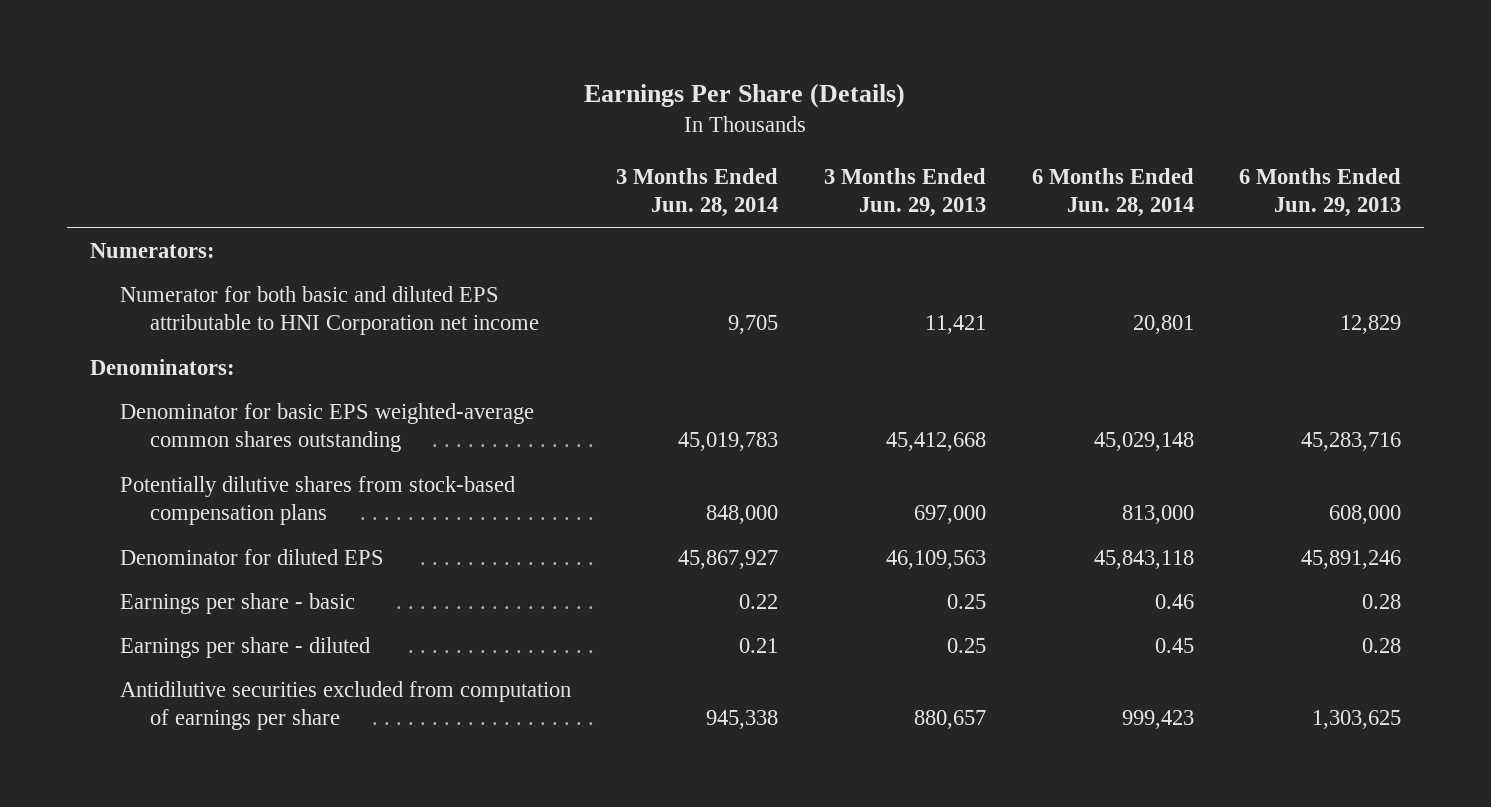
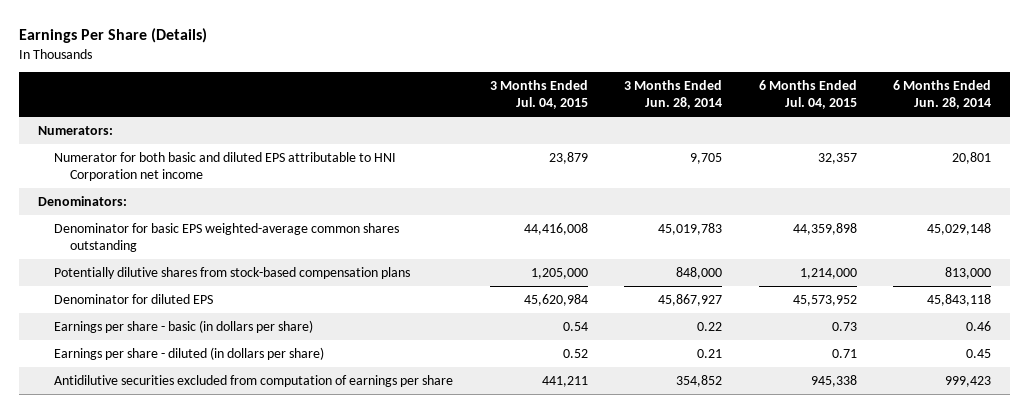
- | 3 Months Ended Jun. 28, 2014 | 3 Months Ended Jun. 29, 2013 | 6 Months Ended Jun. 28, 2014 | 6 Months Ended Jun. 29, 2013
+ | 3 Months Ended Jul. 04, 2015 | 3 Months Ended Jun. 28, 2014 | 6 Months Ended Jul. 04, 2015 | 6 Months Ended Jun. 28, 2014
- Earnings per share - basic | 0.22 | 0.25 | 0.46 | 0.28
- Earnings per share - diluted | 0.21 | 0.25 | 0.45 | 0.28
- Antidilutive securities excluded from computation of earnings per share | 945,338 | 880,657 | 999,423 | 1,303,625
+ Earnings per share - basic (in dollars per share) | 0.54 | 0.22 | 0.73 | 0.46
+ Earnings per share - diluted (in dollars per share) | 0.52 | 0.21 | 0.71 | 0.45
+ Antidilutive securities excluded from computation of earnings per share | 441,211 | 354,852 | 945,338 | 999,423

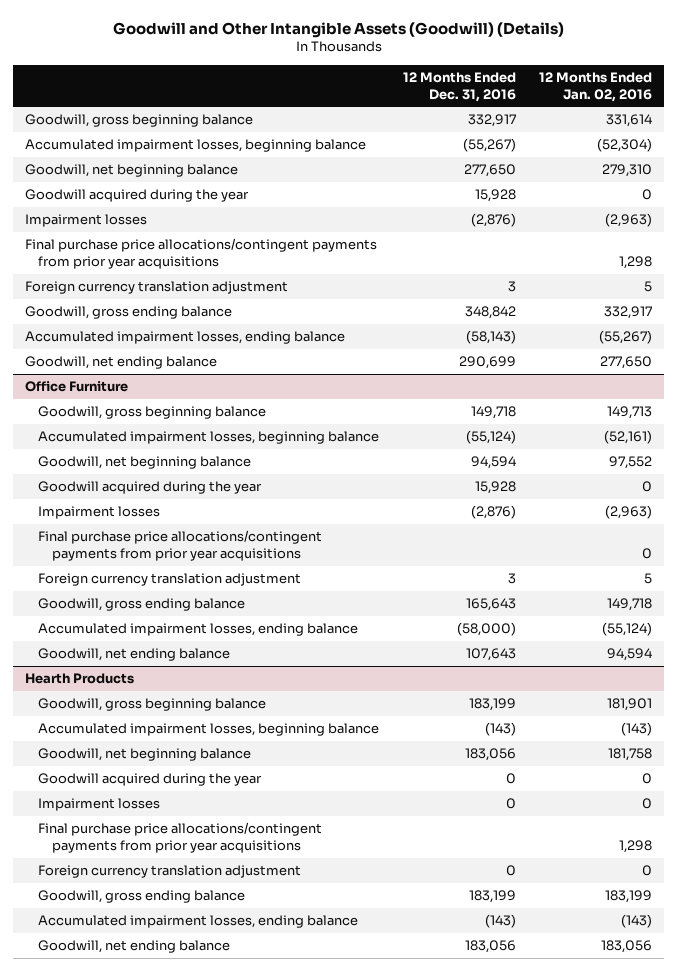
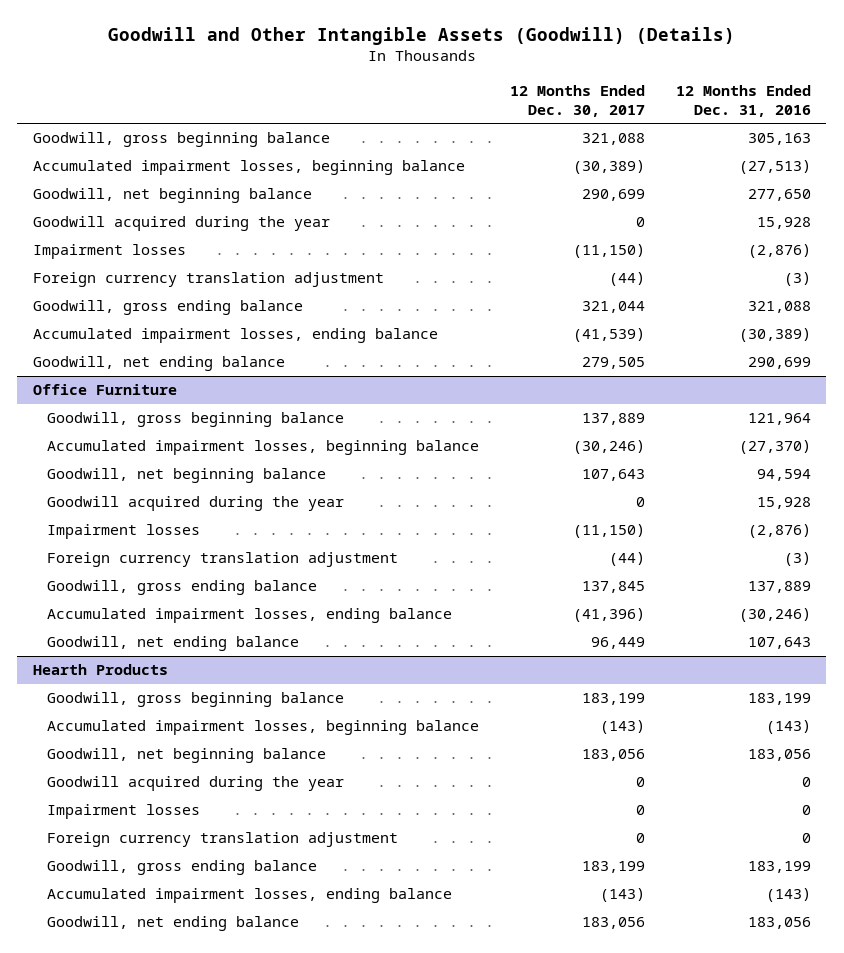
- | 12 Months Ended Dec. 31, 2016 | 12 Months Ended Jan. 02, 2016
+ | 12 Months Ended Dec. 30, 2017 | 12 Months Ended Dec. 31, 2016
- Goodwill, gross beginning balance | 332,917 | 331,614
- Accumulated impairment losses, beginning balance | (55,267) | (52,304)
+ Goodwill, gross beginning balance | 321,088 | 305,163
+ Accumulated impairment losses, beginning balance | (30,389) | (27,513)
- Final purchase price allocations/contingent payments from prior year acquisitions | | 1,298
- Foreign currency translation adjustment | 3 | 5
- Goodwill, gross ending balance | 348,842 | 332,917
- Accumulated impairment losses, ending balance | (58,143) | (55,267)
+ Foreign currency translation adjustment | (44) | (3)
+ Goodwill, gross ending balance | 321,044 | 321,088
+ Accumulated impairment losses, ending balance | (41,539) | (30,389)
@ Office Furniture
- Goodwill, gross beginning balance | 149,718 | 149,713
- Accumulated impairment losses, beginning balance | (55,124) | (52,161)
+ Goodwill, gross beginning balance | 137,889 | 121,964
+ Accumulated impairment losses, beginning balance | (30,246) | (27,370)
- Final purchase price allocations/contingent payments from prior year acquisitions | | 0
- Foreign currency translation adjustment | 3 | 5
- Goodwill, gross ending balance | 165,643 | 149,718
- Accumulated impairment losses, ending balance | (58,000) | (55,124)
+ Foreign currency translation adjustment | (44) | (3)
+ Goodwill, gross ending balance | 137,845 | 137,889
+ Accumulated impairment losses, ending balance | (41,396) | (30,246)
@ Hearth Products
- Final purchase price allocations/contingent payments from prior year acquisitions | | 1,298

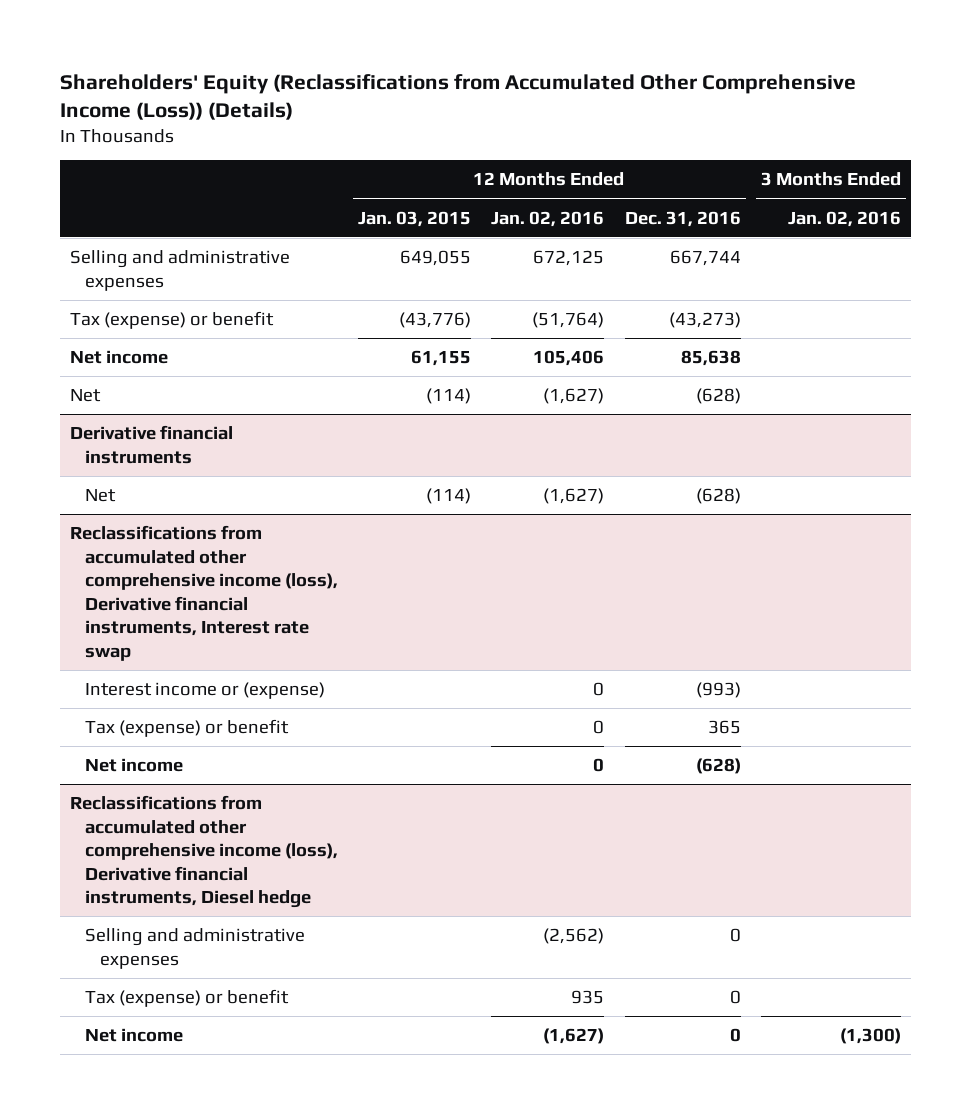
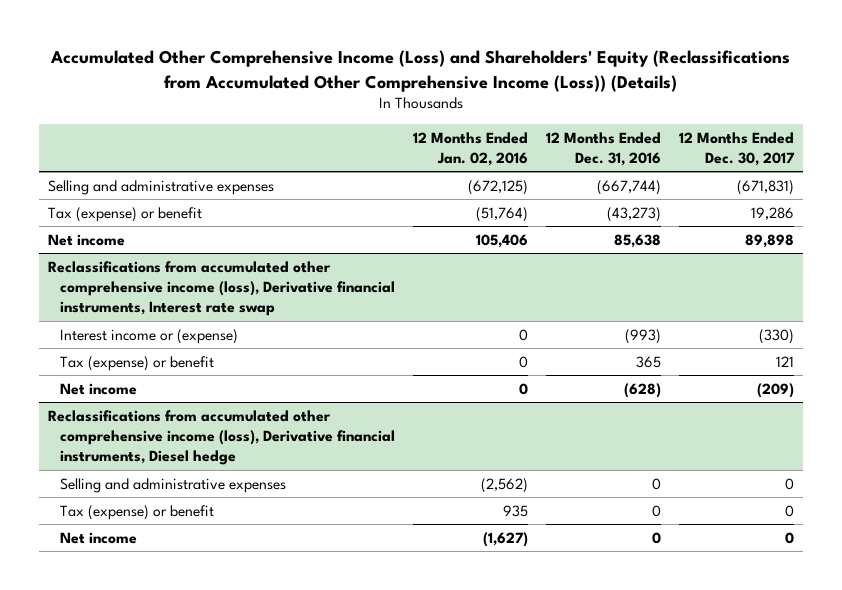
- Shareholders' Equity (Reclassifications from Accumulated Other Comprehensive Income (Loss)) (Details)
+ Accumulated Other Comprehensive Income (Loss) and Shareholders' Equity (Reclassifications from Accumulated Other Comprehensive Income (Loss)) (Details)
- | 12 Months Ended Jan. 03, 2015 | 12 Months Ended Jan. 02, 2016 | 12 Months Ended Dec. 31, 2016 | 3 Months Ended Jan. 02, 2016
+ | 12 Months Ended Jan. 02, 2016 | 12 Months Ended Dec. 31, 2016 | 12 Months Ended Dec. 30, 2017
- Selling and administrative expenses | 649,055 | 672,125 | 667,744 |
+ Selling and administrative expenses | (672,125) | (667,744) | (671,831)
- Net | (114) | (1,627) | (628) |
- Derivative financial instruments
- Net | (114) | (1,627) | (628) |

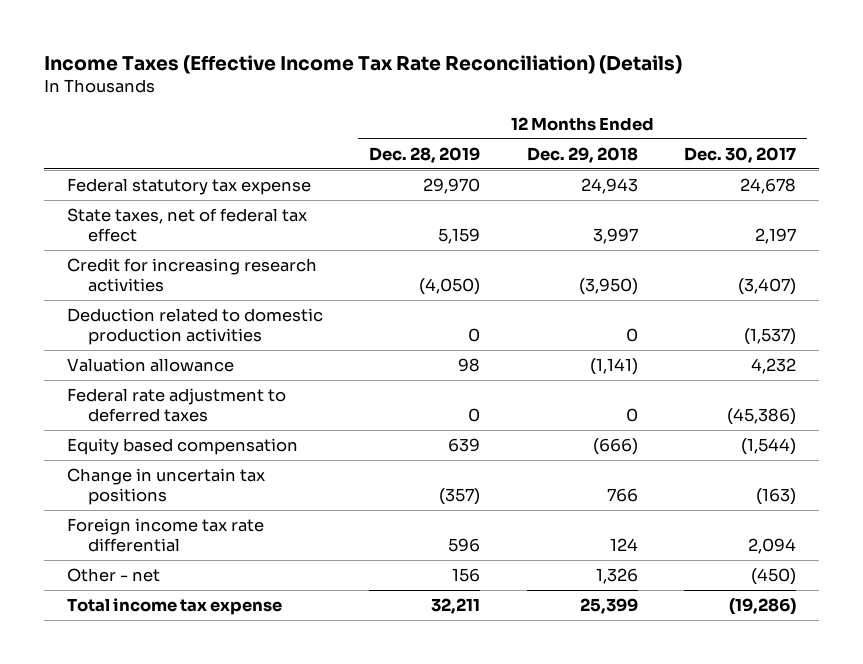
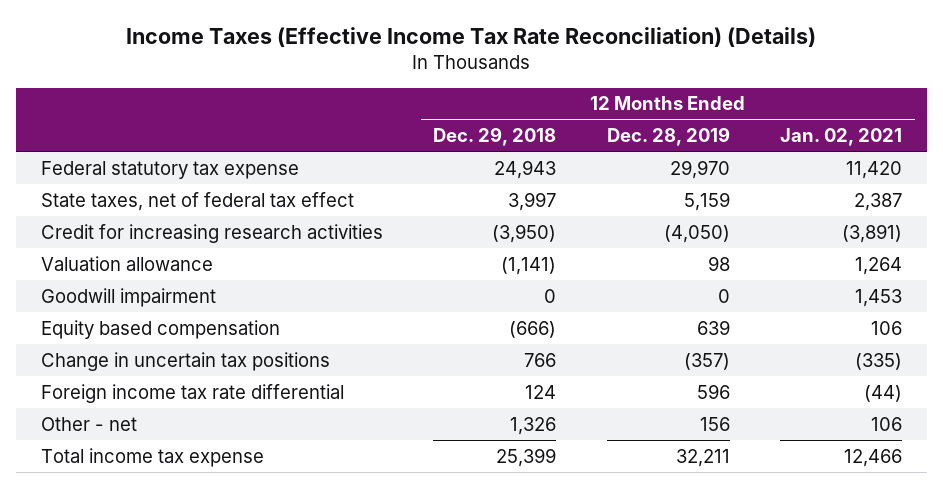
- | 12 Months Ended Dec. 28, 2019 | 12 Months Ended Dec. 29, 2018 | 12 Months Ended Dec. 30, 2017
+ | 12 Months Ended Dec. 29, 2018 | 12 Months Ended Dec. 28, 2019 | 12 Months Ended Jan. 02, 2021
- Deduction related to domestic production activities | 0 | 0 | (1,537)
- Federal rate adjustment to deferred taxes | 0 | 0 | (45,386)
+ Goodwill impairment | 0 | 0 | 1,453

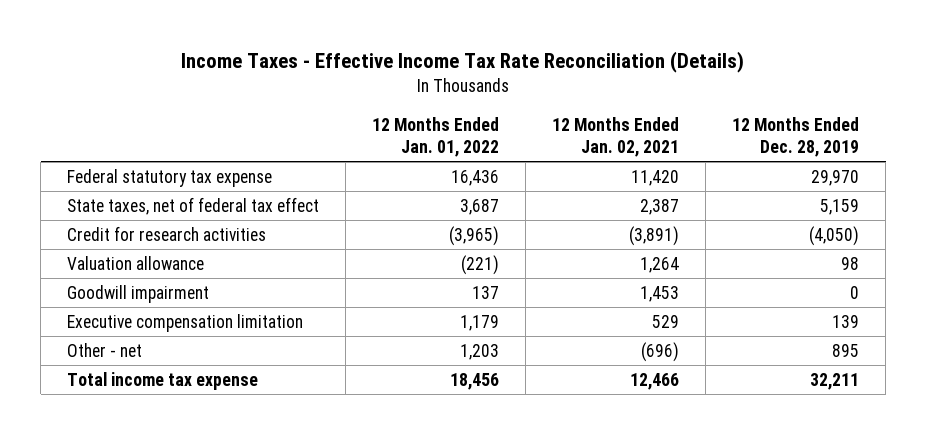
- Income Taxes (Effective Income Tax Rate Reconciliation) (Details)
+ Income Taxes - Effective Income Tax Rate Reconciliation (Details)
- | 12 Months Ended Dec. 29, 2018 | 12 Months Ended Dec. 28, 2019 | 12 Months Ended Jan. 02, 2021
+ | 12 Months Ended Jan. 01, 2022 | 12 Months Ended Jan. 02, 2021 | 12 Months Ended Dec. 28, 2019
- Credit for increasing research activities | (3,950) | (4,050) | (3,891)
+ Credit for research activities | (3,965) | (3,891) | (4,050)
- Equity based compensation | (666) | 639 | 106
- Change in uncertain tax positions | 766 | (357) | (335)
- Foreign income tax rate differential | 124 | 596 | (44)
- Other - net | 1,326 | 156 | 106
+ Executive compensation limitation | 1,179 | 529 | 139
+ Other - net | 1,203 | (696) | 895

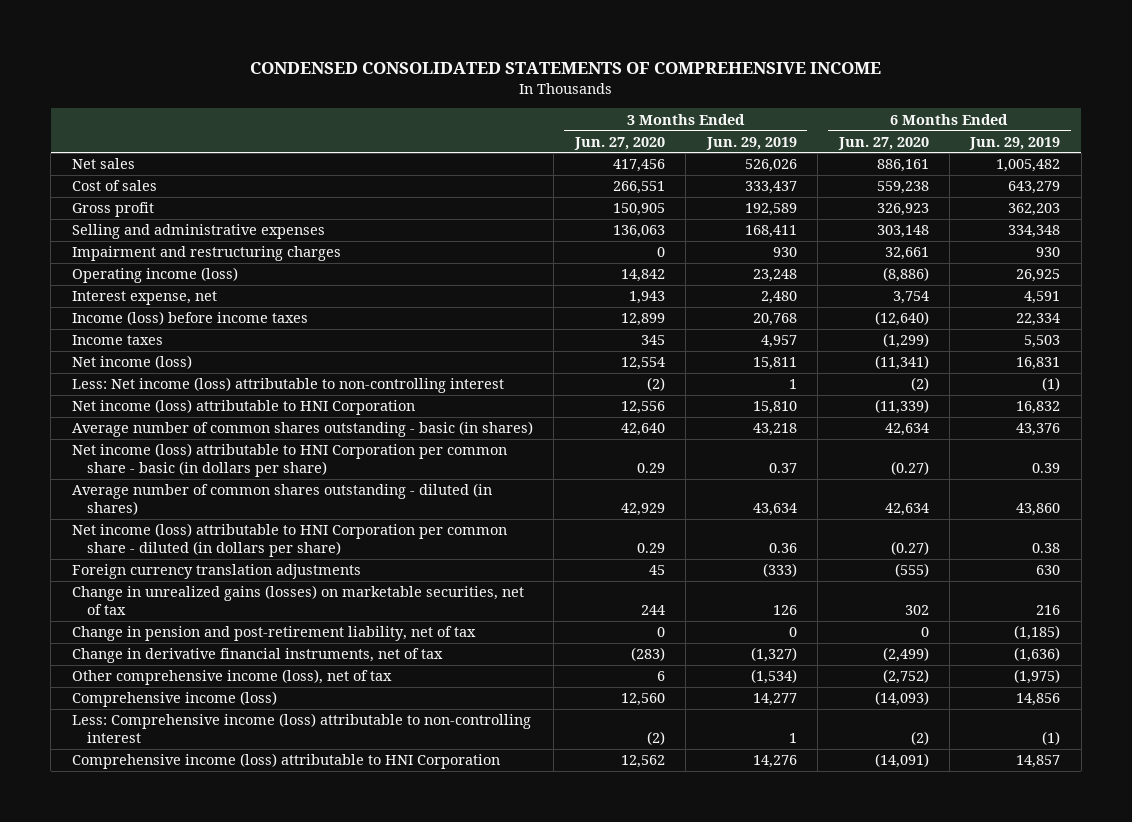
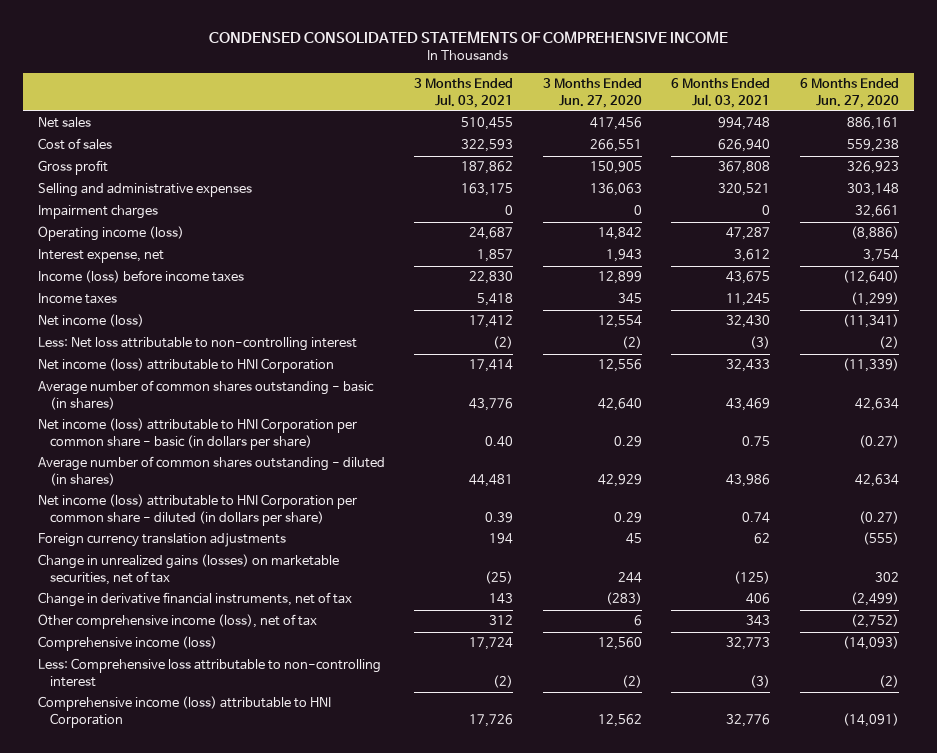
- | 3 Months Ended Jun. 27, 2020 | 3 Months Ended Jun. 29, 2019 | 6 Months Ended Jun. 27, 2020 | 6 Months Ended Jun. 29, 2019
+ | 3 Months Ended Jul. 03, 2021 | 3 Months Ended Jun. 27, 2020 | 6 Months Ended Jul. 03, 2021 | 6 Months Ended Jun. 27, 2020
- Impairment and restructuring charges | 0 | 930 | 32,661 | 930
+ Impairment charges | 0 | 0 | 0 | 32,661
- Less: Net income (loss) attributable to non-controlling interest | (2) | 1 | (2) | (1)
+ Less: Net loss attributable to non-controlling interest | (2) | (2) | (3) | (2)
- Change in pension and post-retirement liability, net of tax | 0 | 0 | 0 | (1,185)
- Less: Comprehensive income (loss) attributable to non-controlling interest | (2) | 1 | (2) | (1)
+ Less: Comprehensive loss attributable to non-controlling interest | (2) | (2) | (3) | (2)

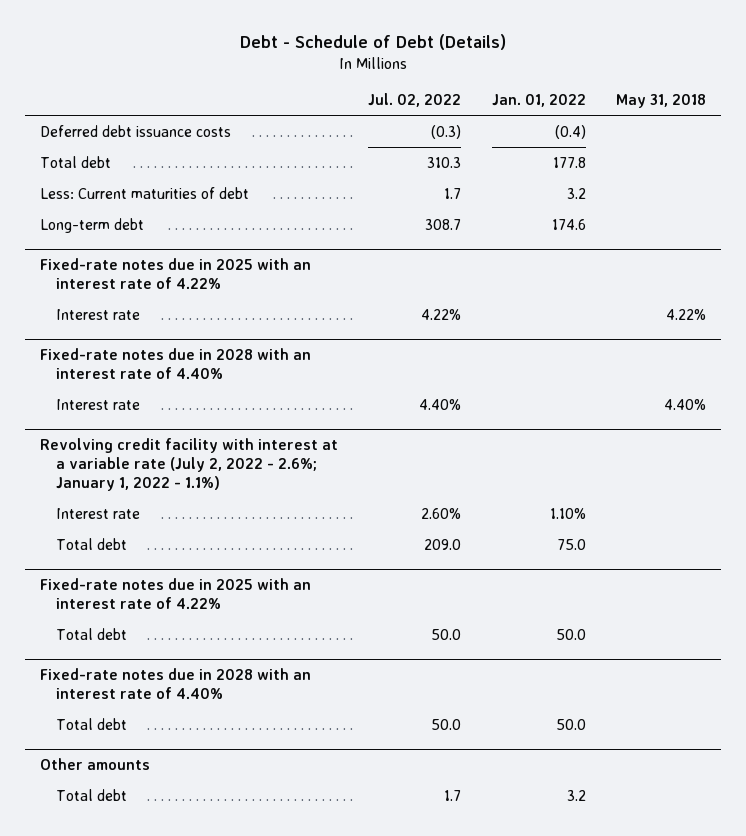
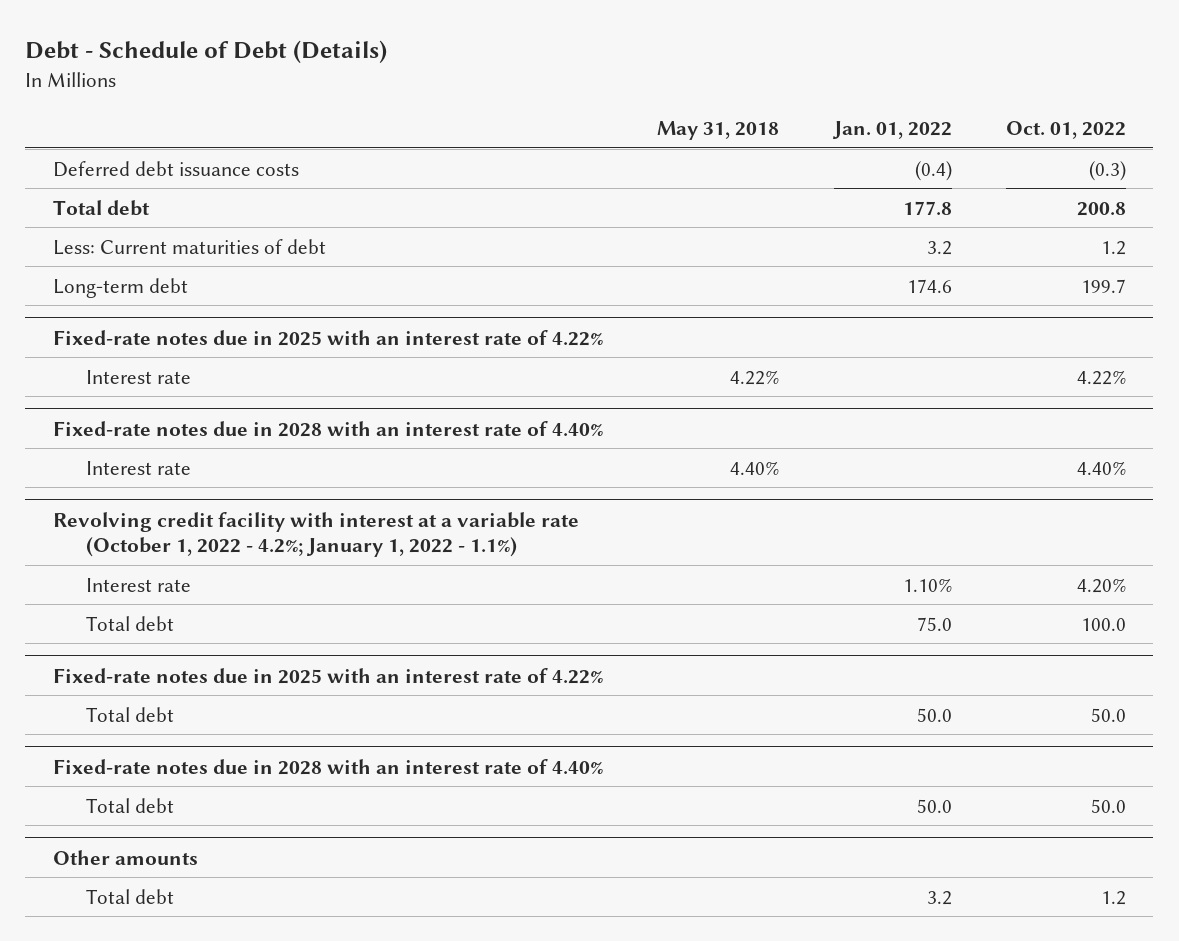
- | Jul. 02, 2022 | Jan. 01, 2022 | May 31, 2018
+ | May 31, 2018 | Jan. 01, 2022 | Oct. 01, 2022
- Revolving credit facility with interest at a variable rate (July 2, 2022 - 2.6%; January 1, 2022 - 1.1%)
+ Revolving credit facility with interest at a variable rate (October 1, 2022 - 4.2%; January 1, 2022 - 1.1%)

